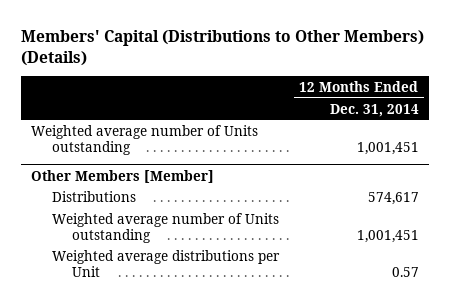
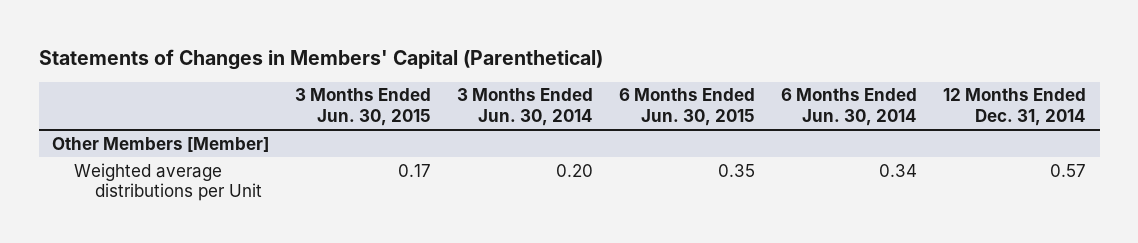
- Members' Capital (Distributions to Other Members) (Details)
+ Statements of Changes in Members' Capital (Parenthetical)
- | 12 Months Ended Dec. 31, 2014
+ | 3 Months Ended Jun. 30, 2015 | 3 Months Ended Jun. 30, 2014 | 6 Months Ended Jun. 30, 2015 | 6 Months Ended Jun. 30, 2014 | 12 Months Ended Dec. 31, 2014
- Weighted average number of Units outstanding | 1,001,451
@ Other Members [Member]
- Distributions | 574,617
- Weighted average number of Units outstanding | 1,001,451

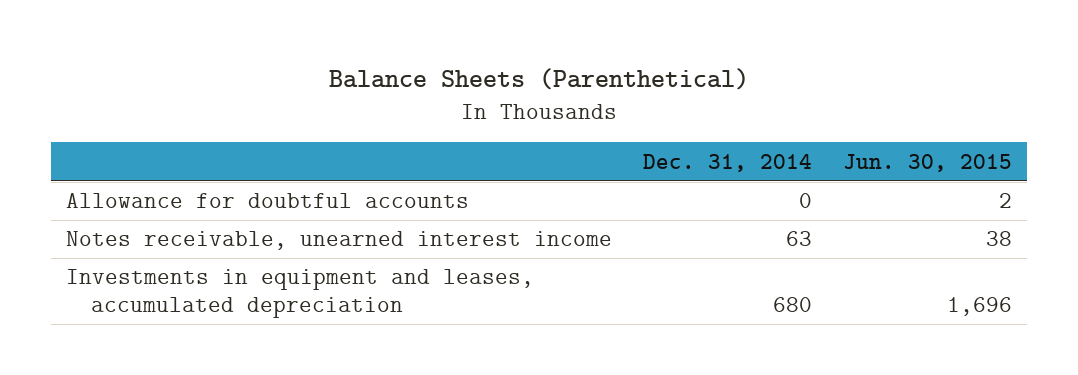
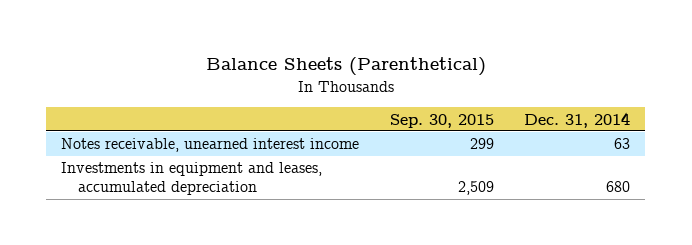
- | Dec. 31, 2014 | Jun. 30, 2015
+ | Sep. 30, 2015 | Dec. 31, 2014
- Allowance for doubtful accounts | 0 | 2

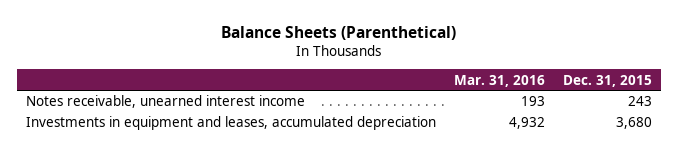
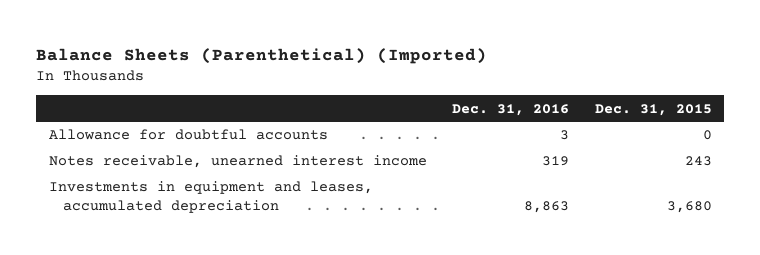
- Balance Sheets (Parenthetical)
+ Balance Sheets (Parenthetical) (Imported)
- | Mar. 31, 2016 | Dec. 31, 2015
+ | Dec. 31, 2016 | Dec. 31, 2015
+ Allowance for doubtful accounts | 3 | 0

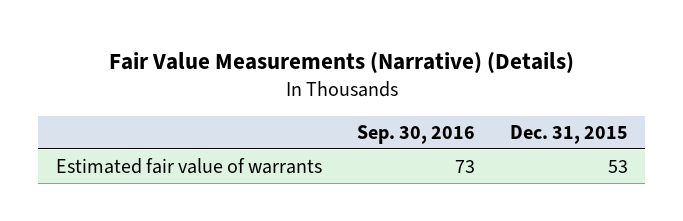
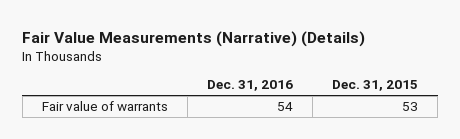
- | Sep. 30, 2016 | Dec. 31, 2015
+ | Dec. 31, 2016 | Dec. 31, 2015
- Estimated fair value of warrants | 73 | 53
+ Fair value of warrants | 54 | 53

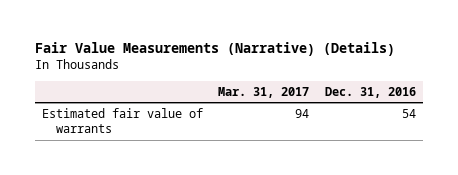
- | Dec. 31, 2016 | Dec. 31, 2015
+ | Mar. 31, 2017 | Dec. 31, 2016
- Fair value of warrants | 54 | 53
+ Estimated fair value of warrants | 94 | 54

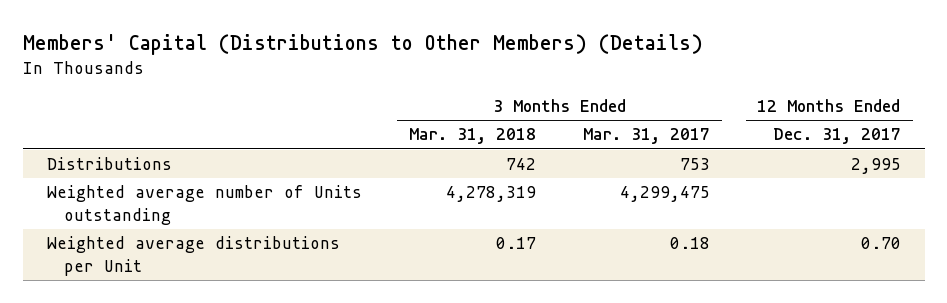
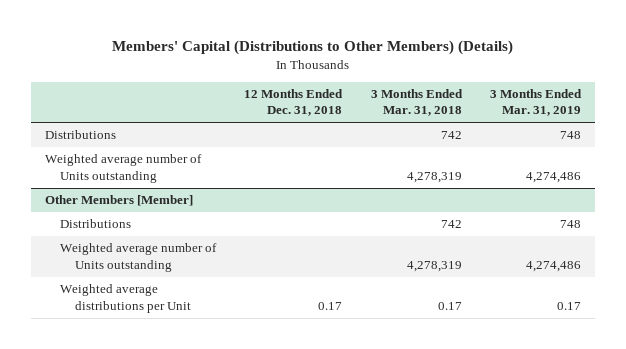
- | 3 Months Ended Mar. 31, 2018 | 3 Months Ended Mar. 31, 2017 | 12 Months Ended Dec. 31, 2017
+ | 12 Months Ended Dec. 31, 2018 | 3 Months Ended Mar. 31, 2018 | 3 Months Ended Mar. 31, 2019
+ Other Members [Member]
+ Distributions | | 742 | 748
+ Weighted average number of Units outstanding | | 4,278,319 | 4,274,486

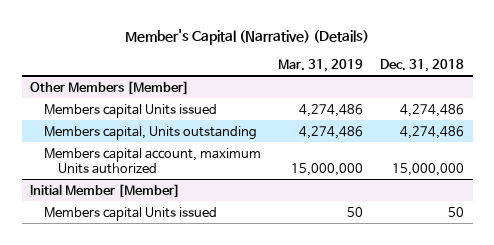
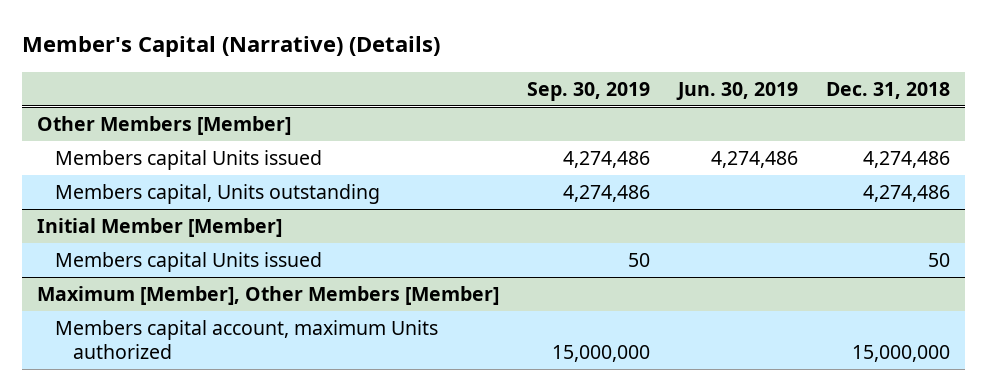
- | Mar. 31, 2019 | Dec. 31, 2018
+ | Sep. 30, 2019 | Jun. 30, 2019 | Dec. 31, 2018
@ Other Members [Member]
- Members capital account, maximum Units authorized | 15,000,000 | 15,000,000
+ Maximum [Member], Other Members [Member]
+ Members capital account, maximum Units authorized | 15,000,000 | | 15,000,000

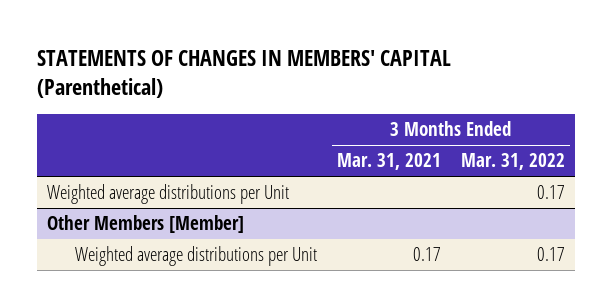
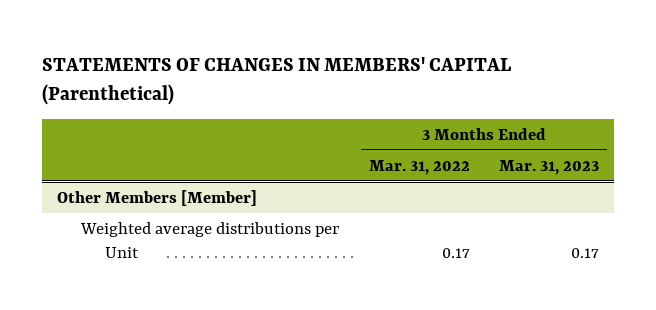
- | 3 Months Ended Mar. 31, 2021 | 3 Months Ended Mar. 31, 2022
+ | 3 Months Ended Mar. 31, 2022 | 3 Months Ended Mar. 31, 2023
- Weighted average distributions per Unit | | 0.17

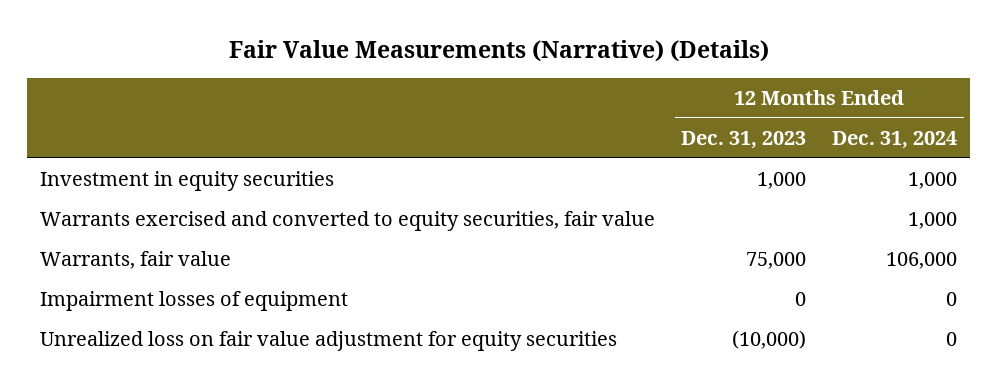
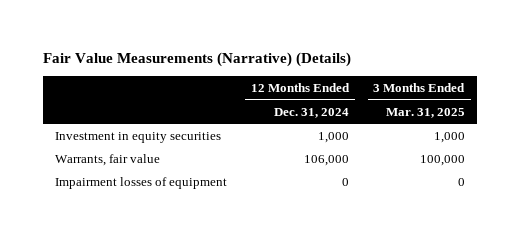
- | 12 Months Ended Dec. 31, 2023 | 12 Months Ended Dec. 31, 2024
+ | 12 Months Ended Dec. 31, 2024 | 3 Months Ended Mar. 31, 2025
- Warrants exercised and converted to equity securities, fair value | | 1,000
- Unrealized loss on fair value adjustment for equity securities | (10,000) | 0

